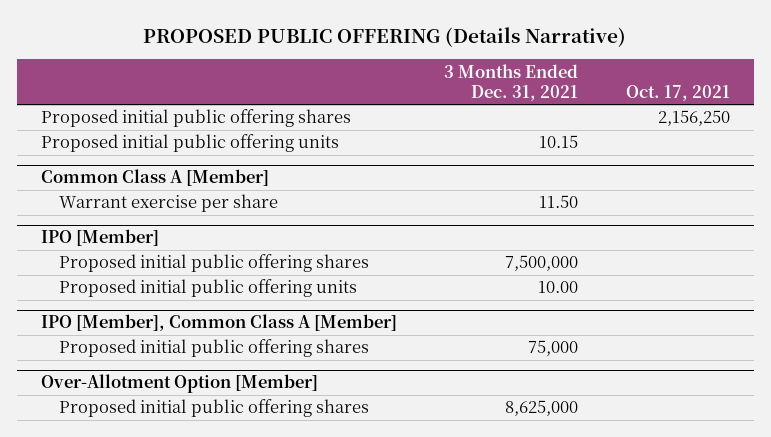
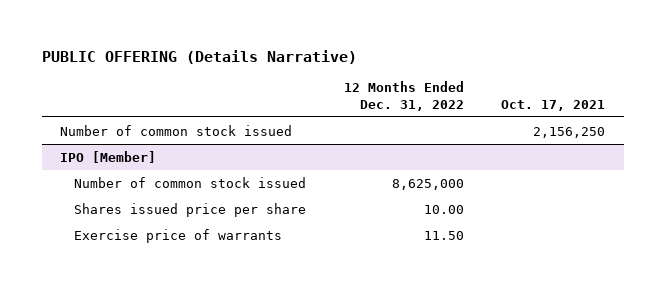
- PROPOSED PUBLIC OFFERING (Details Narrative)
+ PUBLIC OFFERING (Details Narrative)
- | 3 Months Ended Dec. 31, 2021 | Oct. 17, 2021
+ | 12 Months Ended Dec. 31, 2022 | Oct. 17, 2021
- Proposed initial public offering shares | | 2,156,250
- Proposed initial public offering units | 10.15 |
- Common Class A [Member]
- Warrant exercise per share | 11.50 |
+ Number of common stock issued | | 2,156,250
@ IPO [Member]
- Proposed initial public offering shares | 7,500,000 |
- Proposed initial public offering units | 10.00 |
- IPO [Member], Common Class A [Member]
- Proposed initial public offering shares | 75,000 |
- Over-Allotment Option [Member]
- Proposed initial public offering shares | 8,625,000 |
@ IPO [Member]
+ Number of common stock issued | 8,625,000 |
+ Shares issued price per share | 10.00 |
+ Exercise price of warrants | 11.50 |

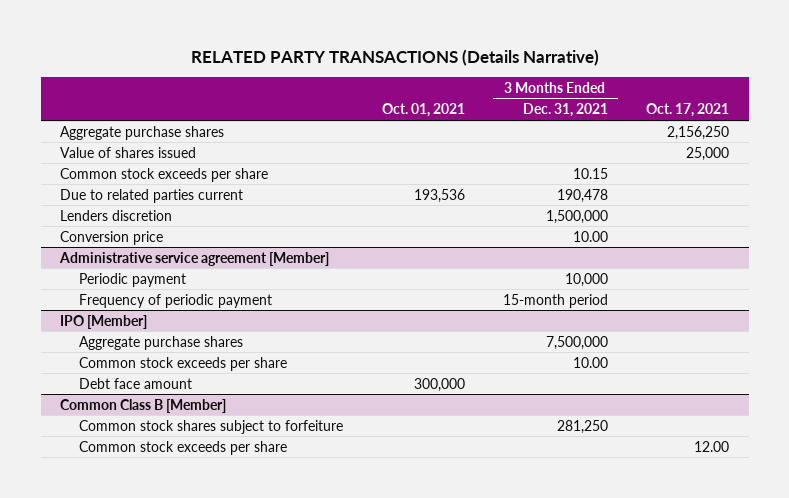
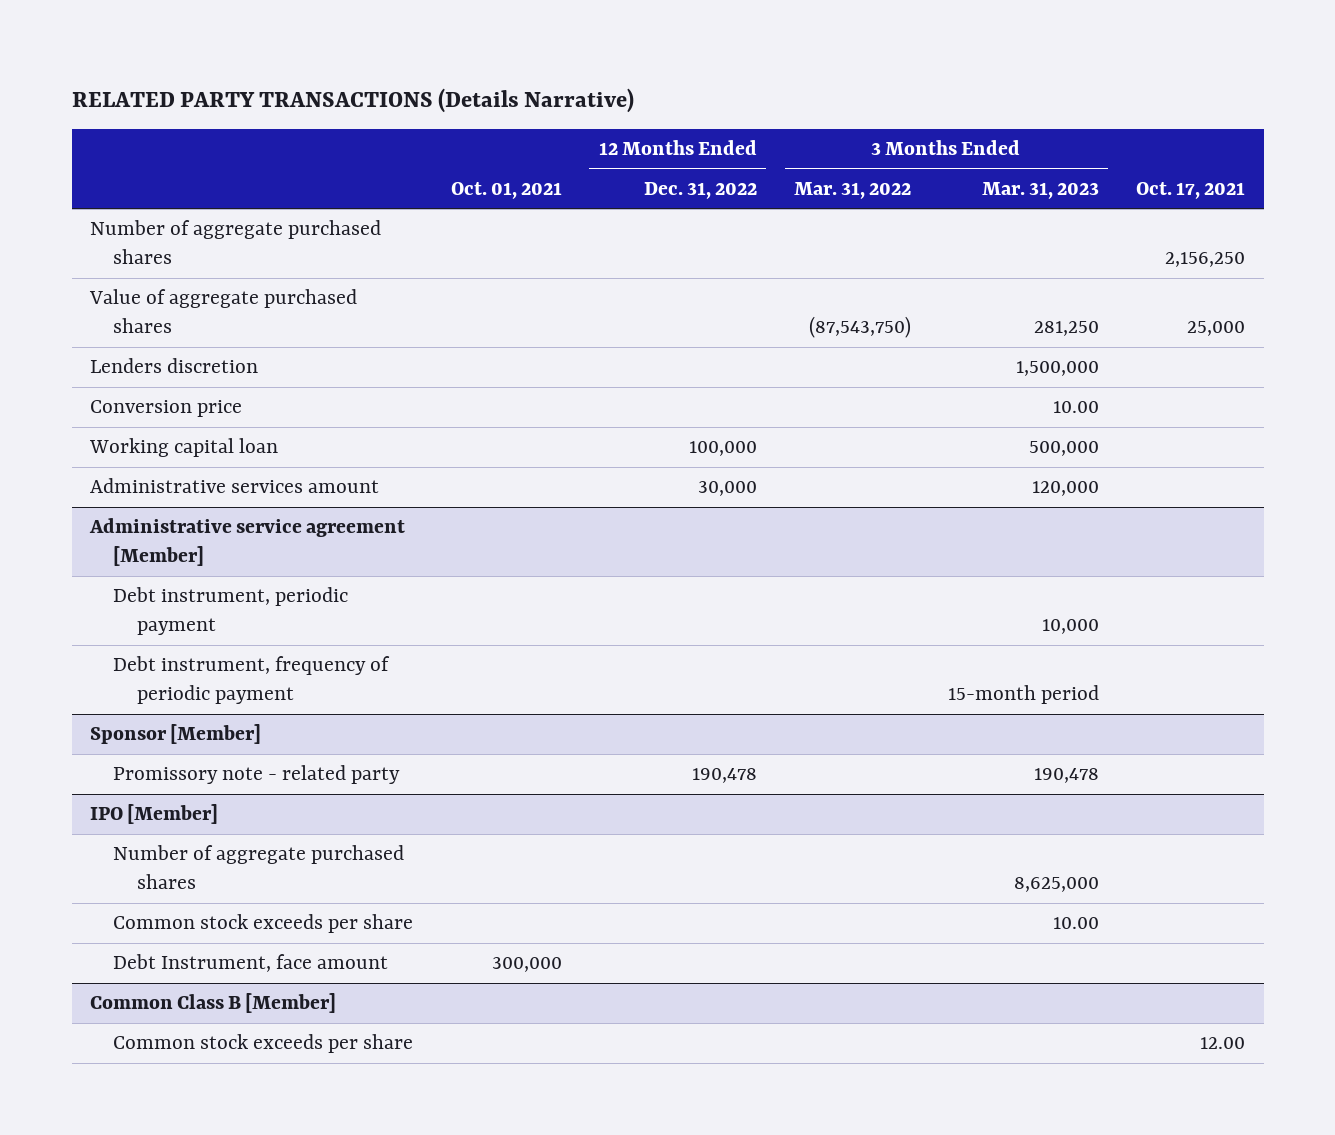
- | Oct. 01, 2021 | 3 Months Ended Dec. 31, 2021 | Oct. 17, 2021
+ | Oct. 01, 2021 | 12 Months Ended Dec. 31, 2022 | 3 Months Ended Mar. 31, 2022 | 3 Months Ended Mar. 31, 2023 | Oct. 17, 2021
- Aggregate purchase shares | | | 2,156,250
- Value of shares issued | | | 25,000
- Common stock exceeds per share | | 10.15 |
- Due to related parties current | 193,536 | 190,478 |
+ Number of aggregate purchased shares | | | | | 2,156,250
+ Value of aggregate purchased shares | | | (87,543,750) | 281,250 | 25,000
+ Working capital loan | | 100,000 | | 500,000 |
+ Administrative services amount | | 30,000 | | 120,000 |
@ Administrative service agreement [Member]
- Periodic payment | | 10,000 |
- Frequency of periodic payment | | 15-month period |
+ Debt instrument, periodic payment | | | | 10,000 |
+ Debt instrument, frequency of periodic payment | | | | 15-month period |
+ Sponsor [Member]
+ Promissory note - related party | | 190,478 | | 190,478 |
@ IPO [Member]
- Aggregate purchase shares | | 7,500,000 |
+ Number of aggregate purchased shares | | | | 8,625,000 |
- Debt face amount | 300,000 | |
+ Debt Instrument, face amount | 300,000 | | | |
@ Common Class B [Member]
- Common stock shares subject to forfeiture | | 281,250 |

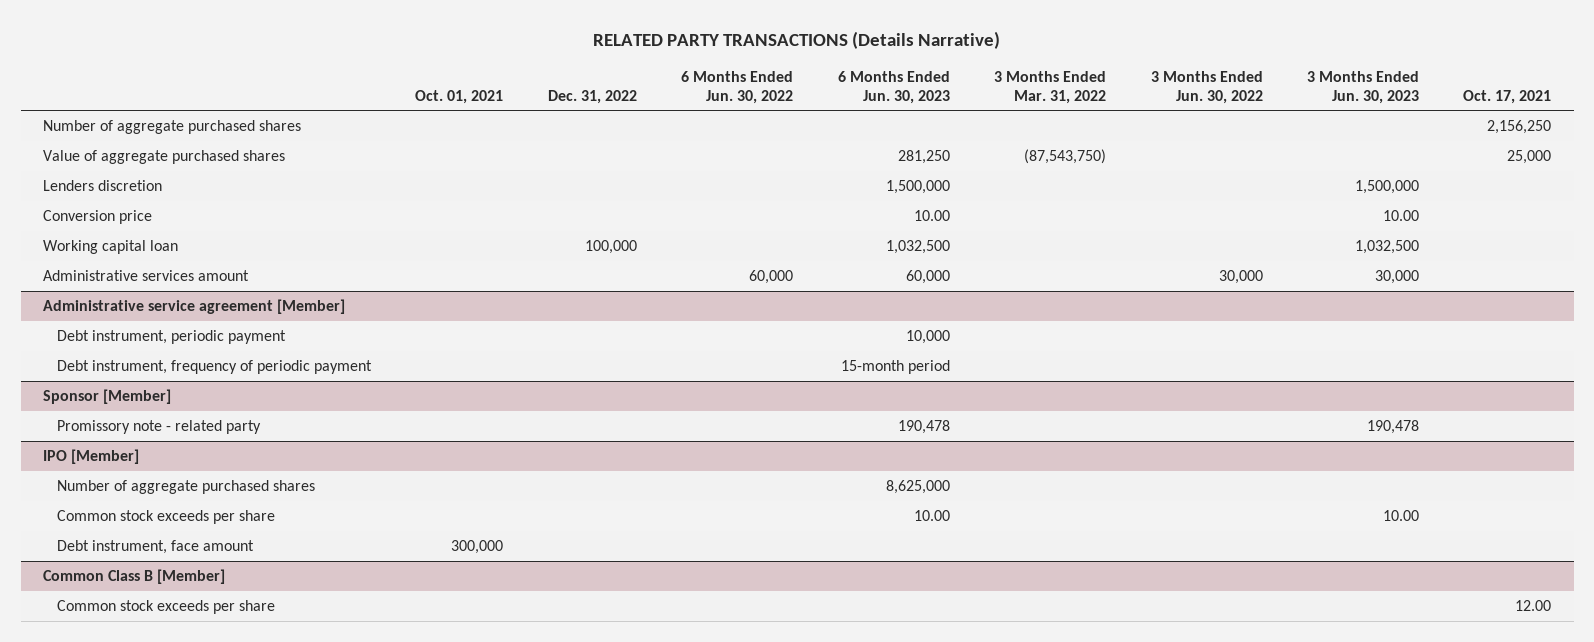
- | Oct. 01, 2021 | 12 Months Ended Dec. 31, 2022 | 3 Months Ended Mar. 31, 2022 | 3 Months Ended Mar. 31, 2023 | Oct. 17, 2021
+ | Oct. 01, 2021 | Dec. 31, 2022 | 6 Months Ended Jun. 30, 2022 | 6 Months Ended Jun. 30, 2023 | 3 Months Ended Mar. 31, 2022 | 3 Months Ended Jun. 30, 2022 | 3 Months Ended Jun. 30, 2023 | Oct. 17, 2021
@ IPO [Member]
- Debt Instrument, face amount | 300,000 | | | |
+ Debt instrument, face amount | 300,000 | | | | | | |

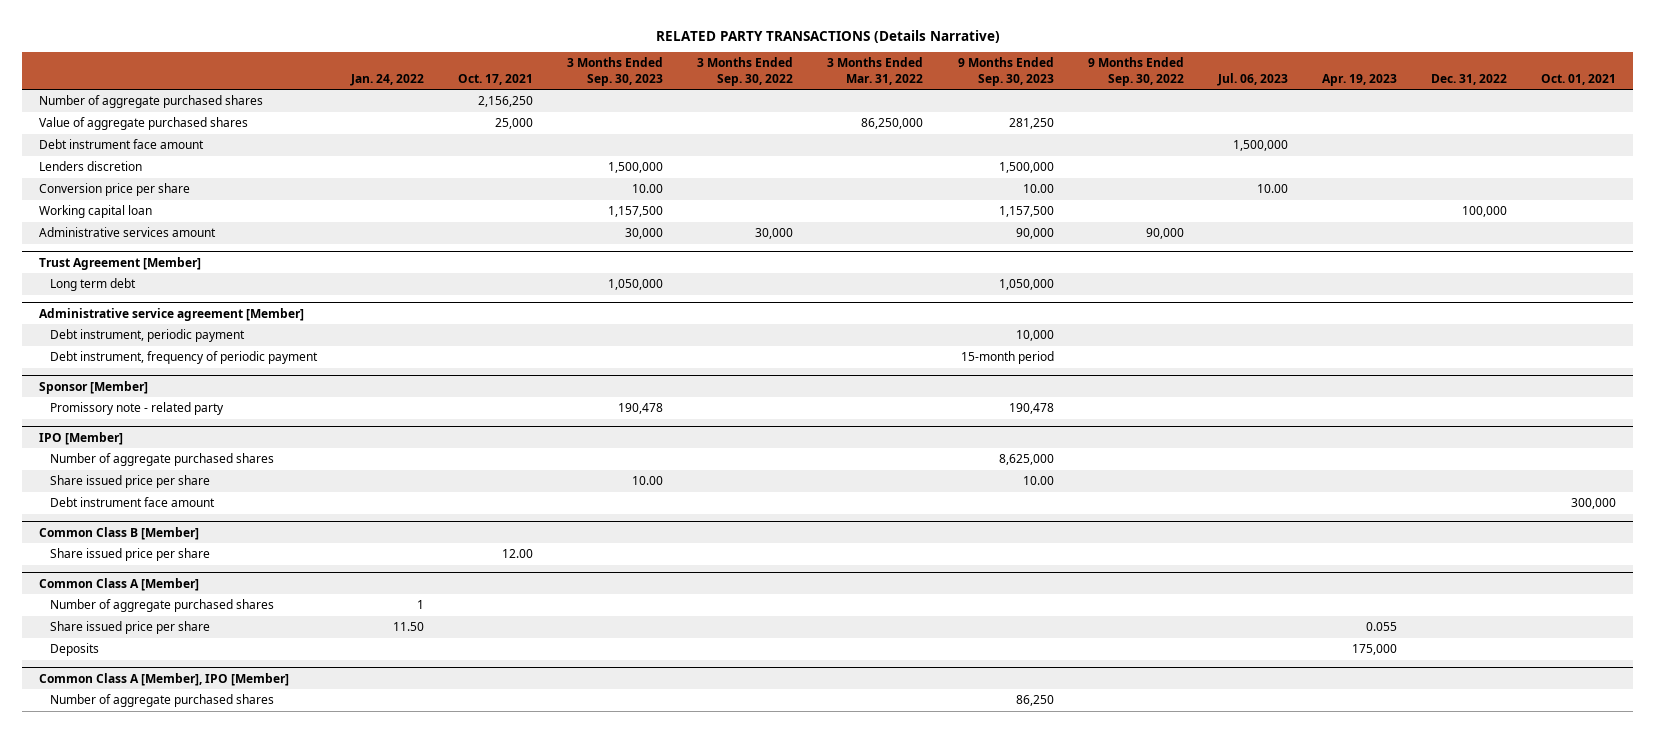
- | Oct. 01, 2021 | Dec. 31, 2022 | 6 Months Ended Jun. 30, 2022 | 6 Months Ended Jun. 30, 2023 | 3 Months Ended Mar. 31, 2022 | 3 Months Ended Jun. 30, 2022 | 3 Months Ended Jun. 30, 2023 | Oct. 17, 2021
+ | Jan. 24, 2022 | Oct. 17, 2021 | 3 Months Ended Sep. 30, 2023 | 3 Months Ended Sep. 30, 2022 | 3 Months Ended Mar. 31, 2022 | 9 Months Ended Sep. 30, 2023 | 9 Months Ended Sep. 30, 2022 | Jul. 06, 2023 | Apr. 19, 2023 | Dec. 31, 2022 | Oct. 01, 2021
- Value of aggregate purchased shares | | | | 281,250 | (87,543,750) | | | 25,000
+ Value of aggregate purchased shares | | 25,000 | | | 86,250,000 | 281,250 | | | | |
+ Debt instrument face amount | | | | | | | | 1,500,000 | | |
- Conversion price | | | | 10.00 | | | 10.00 |
+ Conversion price per share | | | 10.00 | | | 10.00 | | 10.00 | | |
+ Trust Agreement [Member]
+ Long term debt | | | 1,050,000 | | | 1,050,000 | | | | |
@ IPO [Member]
- Common stock exceeds per share | | | | 10.00 | | | 10.00 |
- Debt instrument, face amount | 300,000 | | | | | | |
+ Share issued price per share | | | 10.00 | | | 10.00 | | | | |
+ Debt instrument face amount | | | | | | | | | | | 300,000
@ Common Class B [Member]
- Common stock exceeds per share | | | | | | | | 12.00
+ Share issued price per share | | 12.00 | | | | | | | | |
+ Common Class A [Member]
+ Number of aggregate purchased shares | 1 | | | | | | | | | |
+ Share issued price per share | 11.50 | | | | | | | | 0.055 | |
+ Deposits | | | | | | | | | 175,000 | |
+ Common Class A [Member], IPO [Member]
+ Number of aggregate purchased shares | | | | | | 86,250 | | | | |

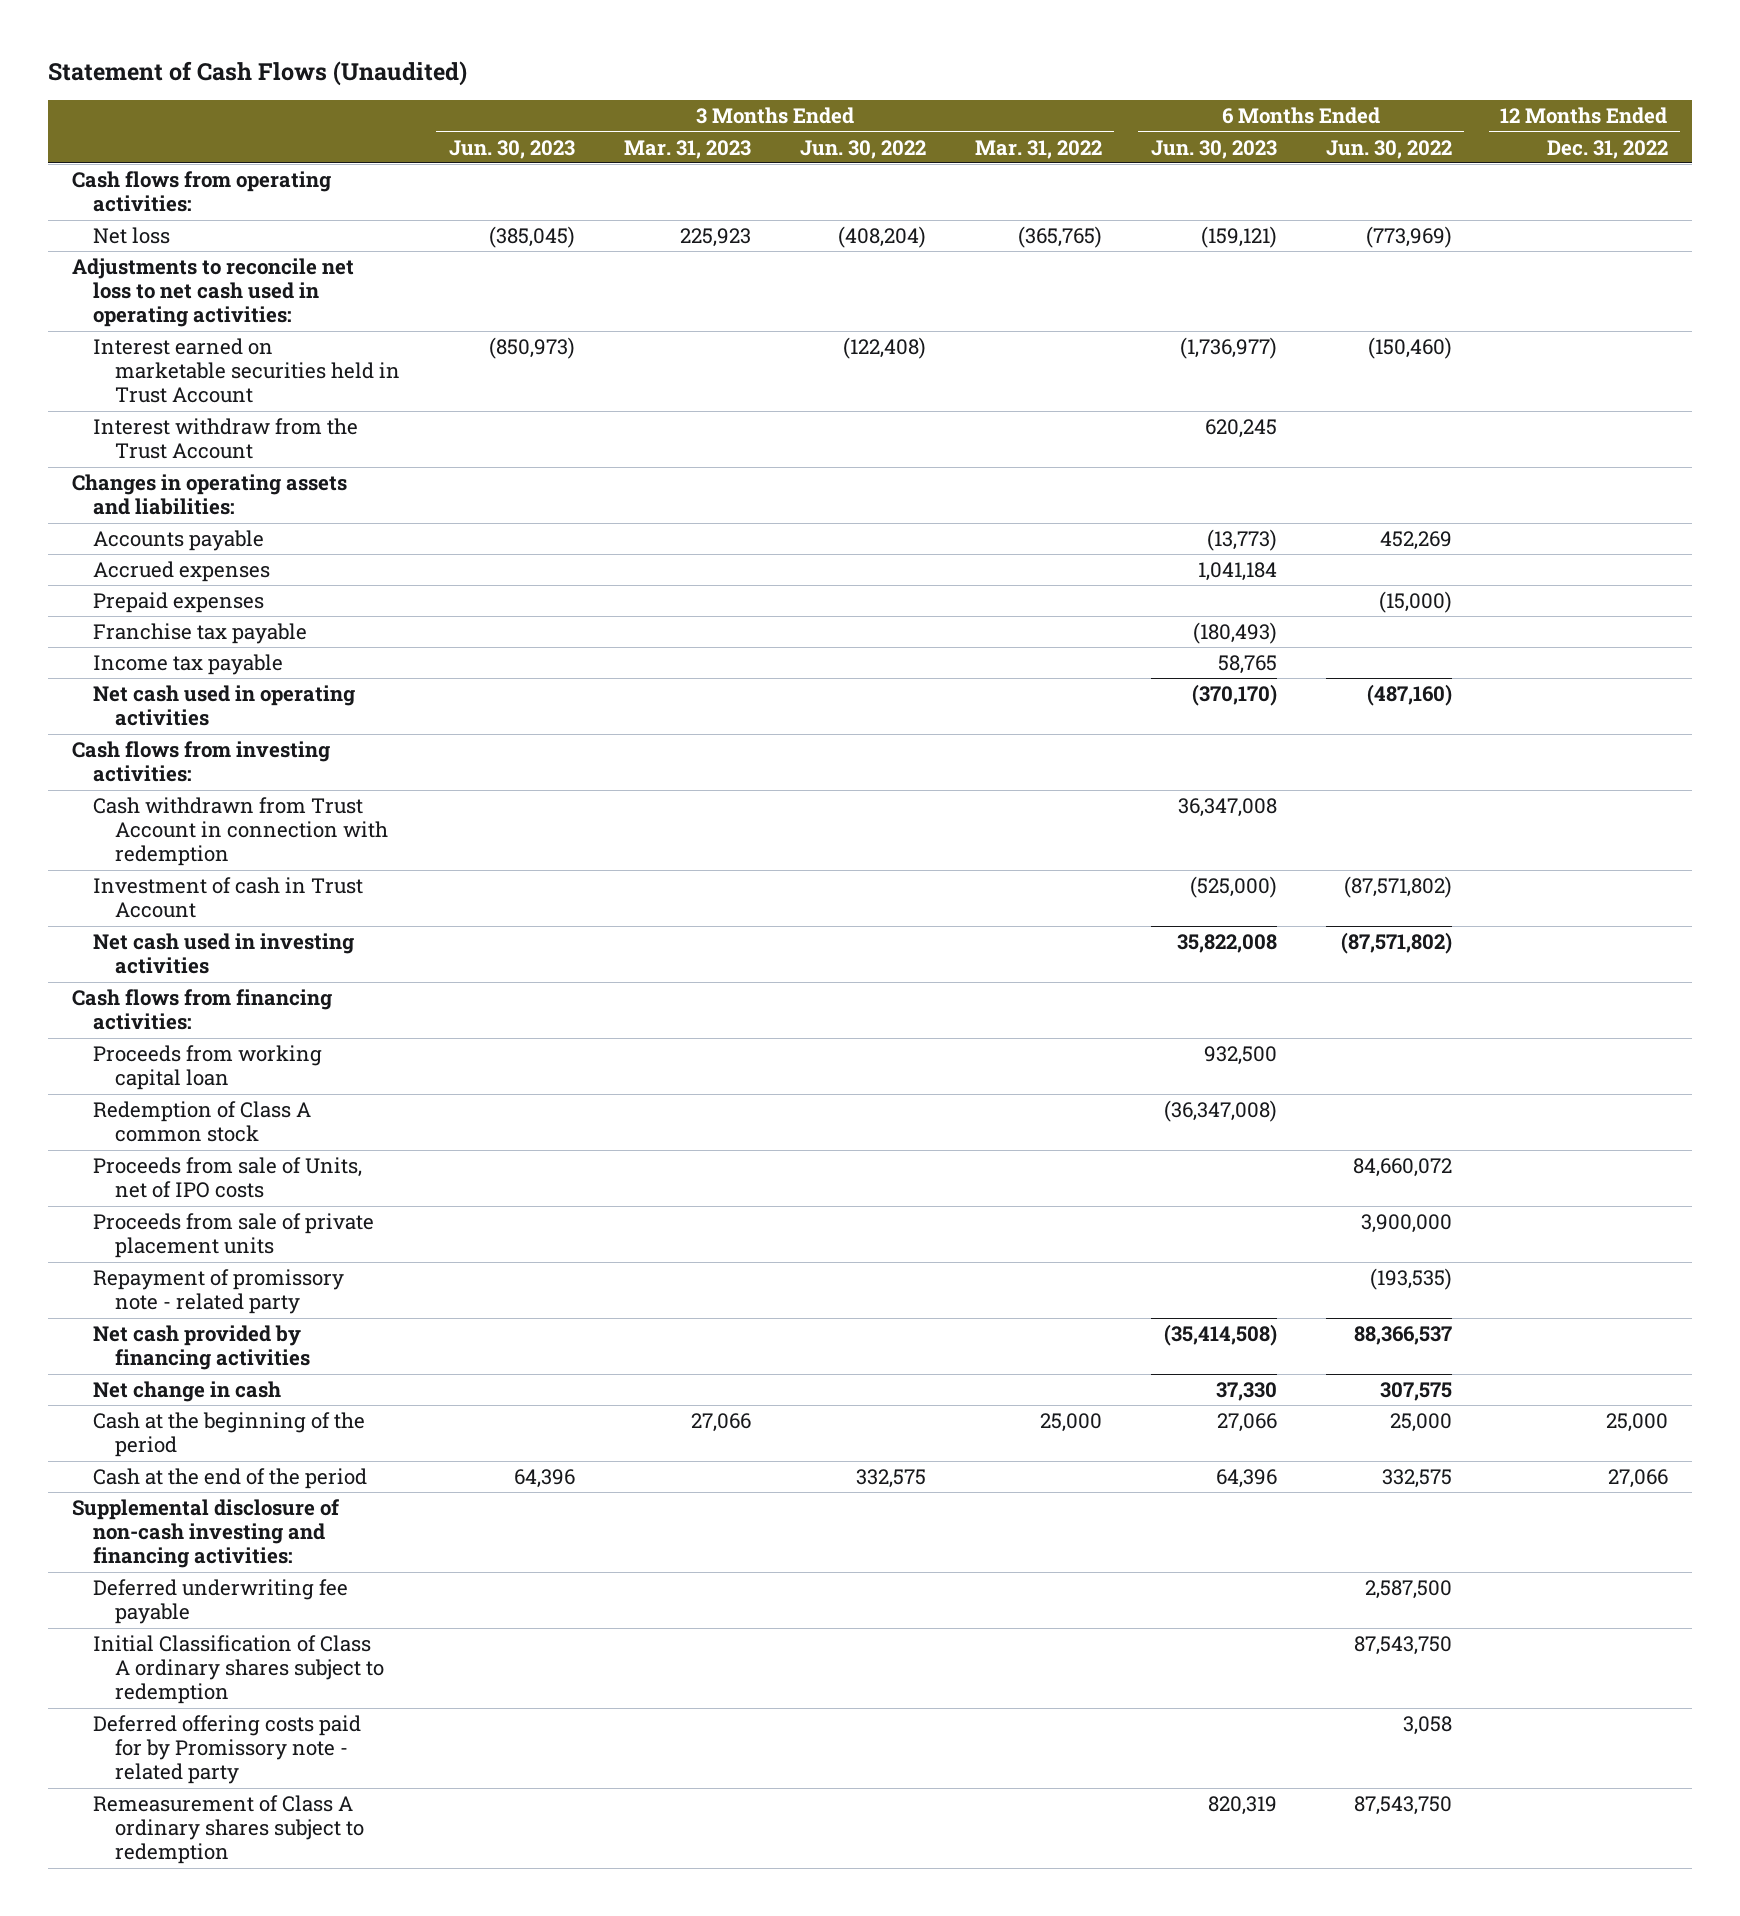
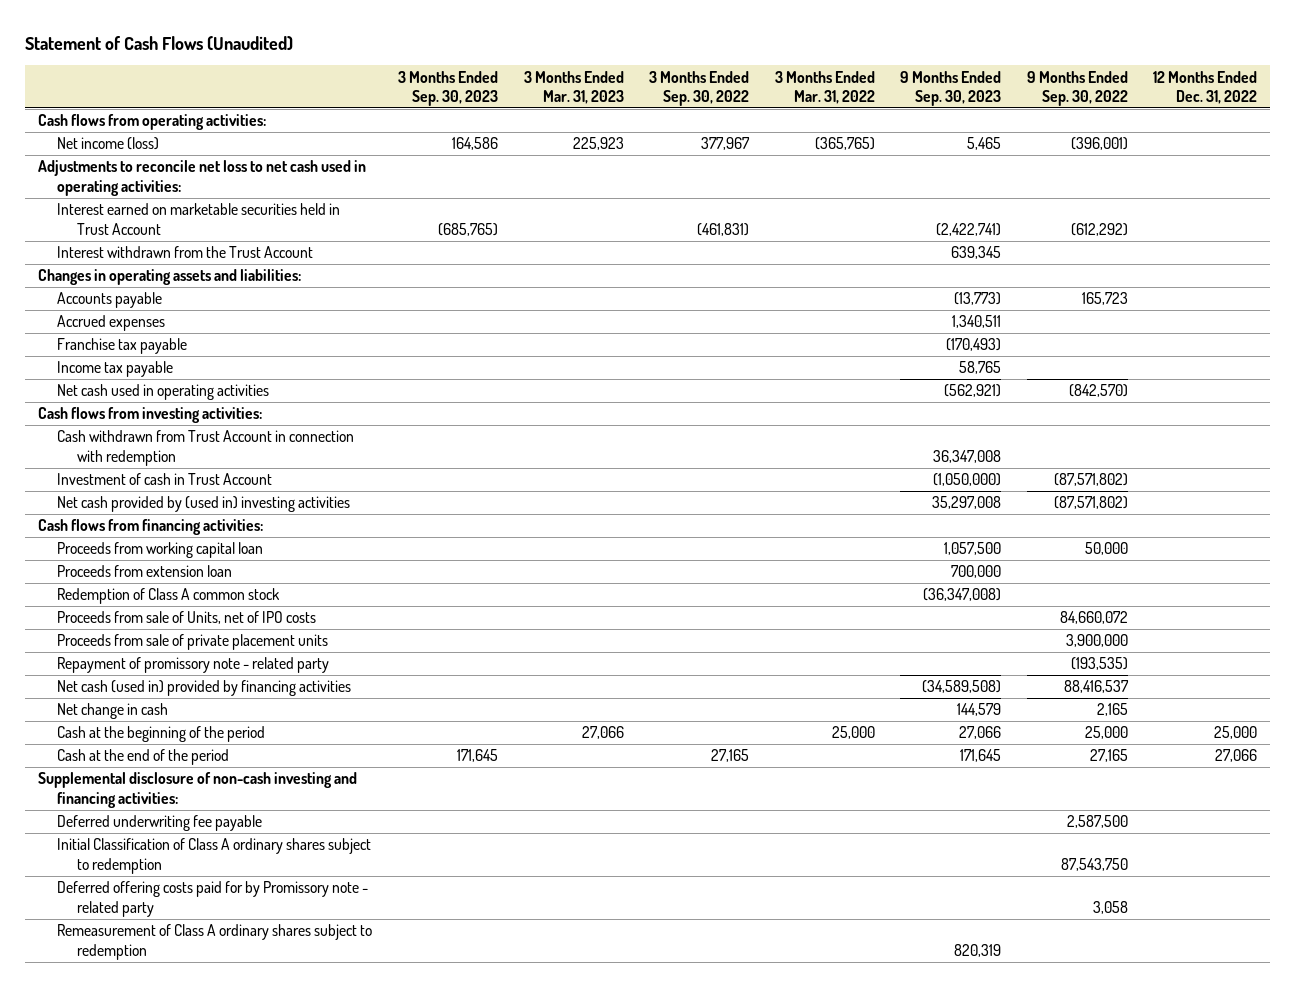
- | 3 Months Ended Jun. 30, 2023 | 3 Months Ended Mar. 31, 2023 | 3 Months Ended Jun. 30, 2022 | 3 Months Ended Mar. 31, 2022 | 6 Months Ended Jun. 30, 2023 | 6 Months Ended Jun. 30, 2022 | 12 Months Ended Dec. 31, 2022
+ | 3 Months Ended Sep. 30, 2023 | 3 Months Ended Mar. 31, 2023 | 3 Months Ended Sep. 30, 2022 | 3 Months Ended Mar. 31, 2022 | 9 Months Ended Sep. 30, 2023 | 9 Months Ended Sep. 30, 2022 | 12 Months Ended Dec. 31, 2022
- Net loss | (385,045) | 225,923 | (408,204) | (365,765) | (159,121) | (773,969) |
+ Net income (loss) | 164,586 | 225,923 | 377,967 | (365,765) | 5,465 | (396,001) |
- Interest withdraw from the Trust Account | | | | | 620,245 | |
+ Interest withdrawn from the Trust Account | | | | | 639,345 | |
- Prepaid expenses | | | | | | (15,000) |
- Net cash used in investing activities | | | | | 35,822,008 | (87,571,802) |
+ Net cash provided by (used in) investing activities | | | | | 35,297,008 | (87,571,802) |
+ Proceeds from extension loan | | | | | 700,000 | |
- Net cash provided by financing activities | | | | | (35,414,508) | 88,366,537 |
+ Net cash (used in) provided by financing activities | | | | | (34,589,508) | 88,416,537 |

